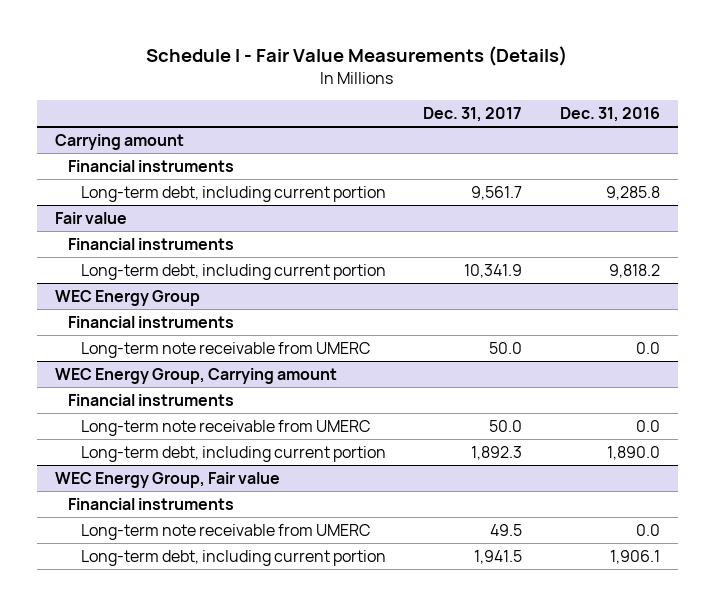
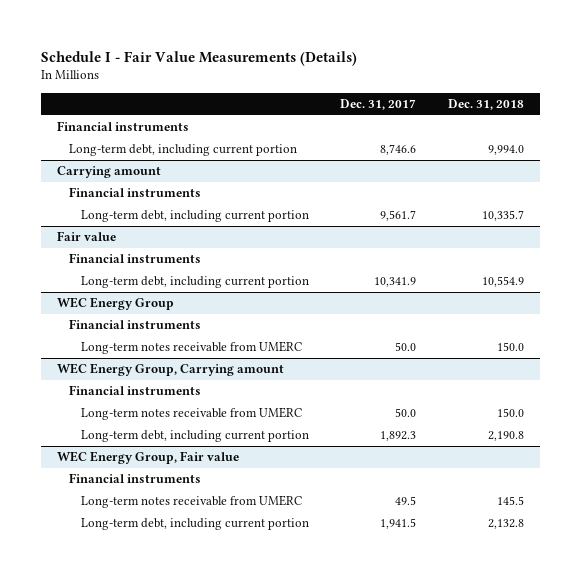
- | Dec. 31, 2017 | Dec. 31, 2016
+ | Dec. 31, 2017 | Dec. 31, 2018
+ Financial instruments
+ Long-term debt, including current portion | 8,746.6 | 9,994.0
@ WEC Energy Group
- Long-term note receivable from UMERC | 50.0 | 0.0
+ Long-term notes receivable from UMERC | 50.0 | 150.0
@ WEC Energy Group, Carrying amount
- Long-term note receivable from UMERC | 50.0 | 0.0
+ Long-term notes receivable from UMERC | 50.0 | 150.0
@ WEC Energy Group, Fair value
- Long-term note receivable from UMERC | 49.5 | 0.0
+ Long-term notes receivable from UMERC | 49.5 | 145.5

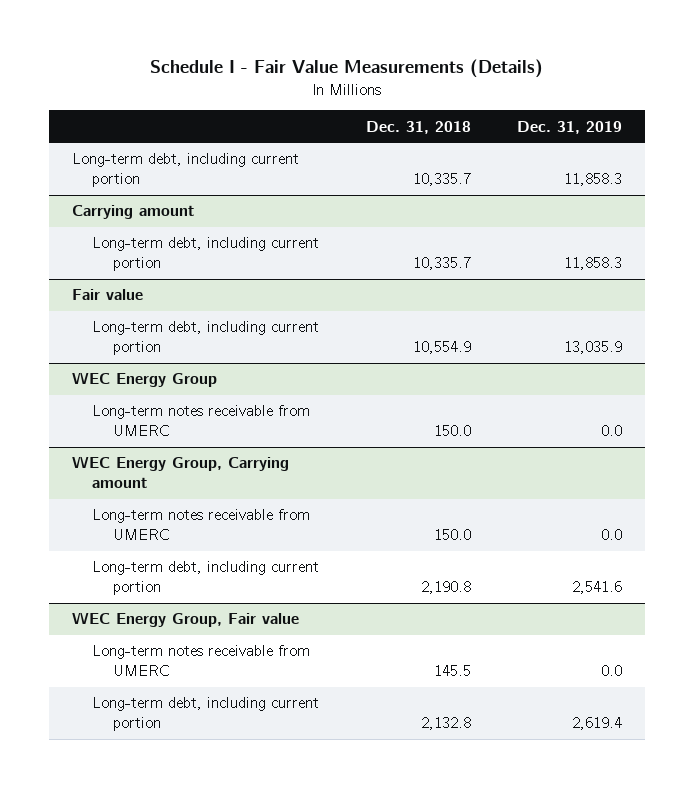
- | Dec. 31, 2017 | Dec. 31, 2018
+ | Dec. 31, 2018 | Dec. 31, 2019
- Financial instruments
- Long-term debt, including current portion | 8,746.6 | 9,994.0
+ Long-term debt, including current portion | 10,335.7 | 11,858.3
@ Carrying amount
- Financial instruments
@ Fair value
- Financial instruments
@ WEC Energy Group
- Financial instruments
@ WEC Energy Group, Carrying amount
- Financial instruments
@ WEC Energy Group, Fair value
- Financial instruments

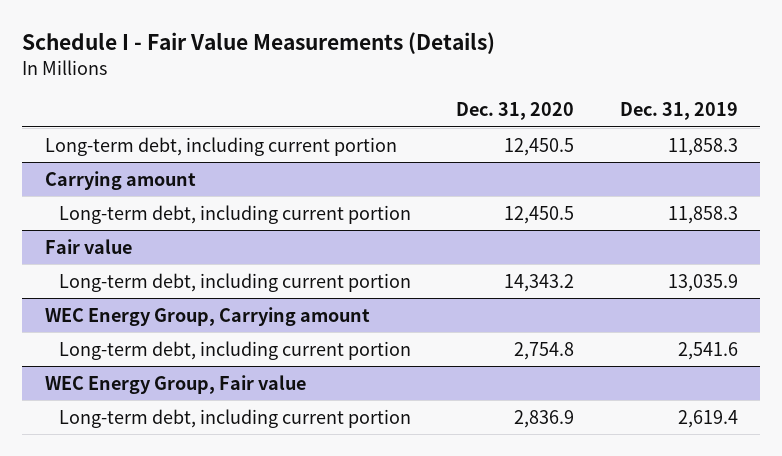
- | Dec. 31, 2018 | Dec. 31, 2019
+ | Dec. 31, 2020 | Dec. 31, 2019
- WEC Energy Group
- Long-term notes receivable from UMERC | 150.0 | 0.0
@ WEC Energy Group, Carrying amount
- Long-term notes receivable from UMERC | 150.0 | 0.0
@ WEC Energy Group, Fair value
- Long-term notes receivable from UMERC | 145.5 | 0.0

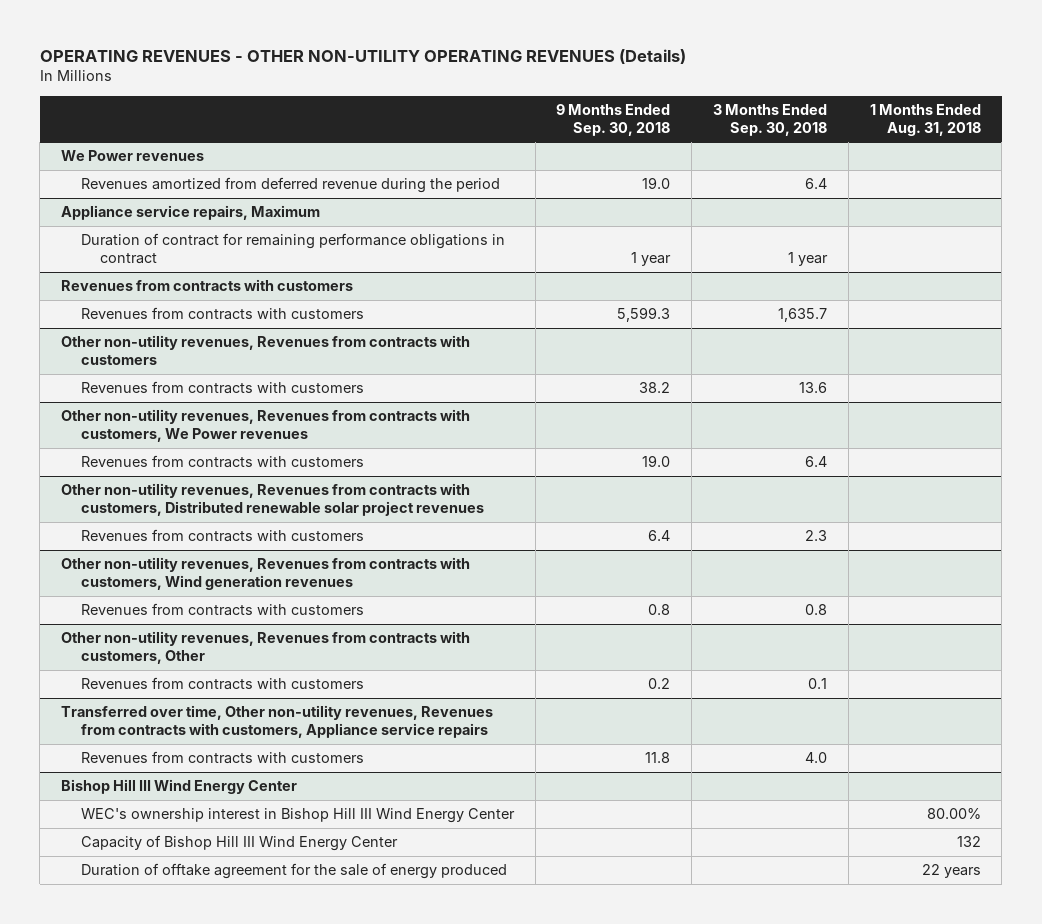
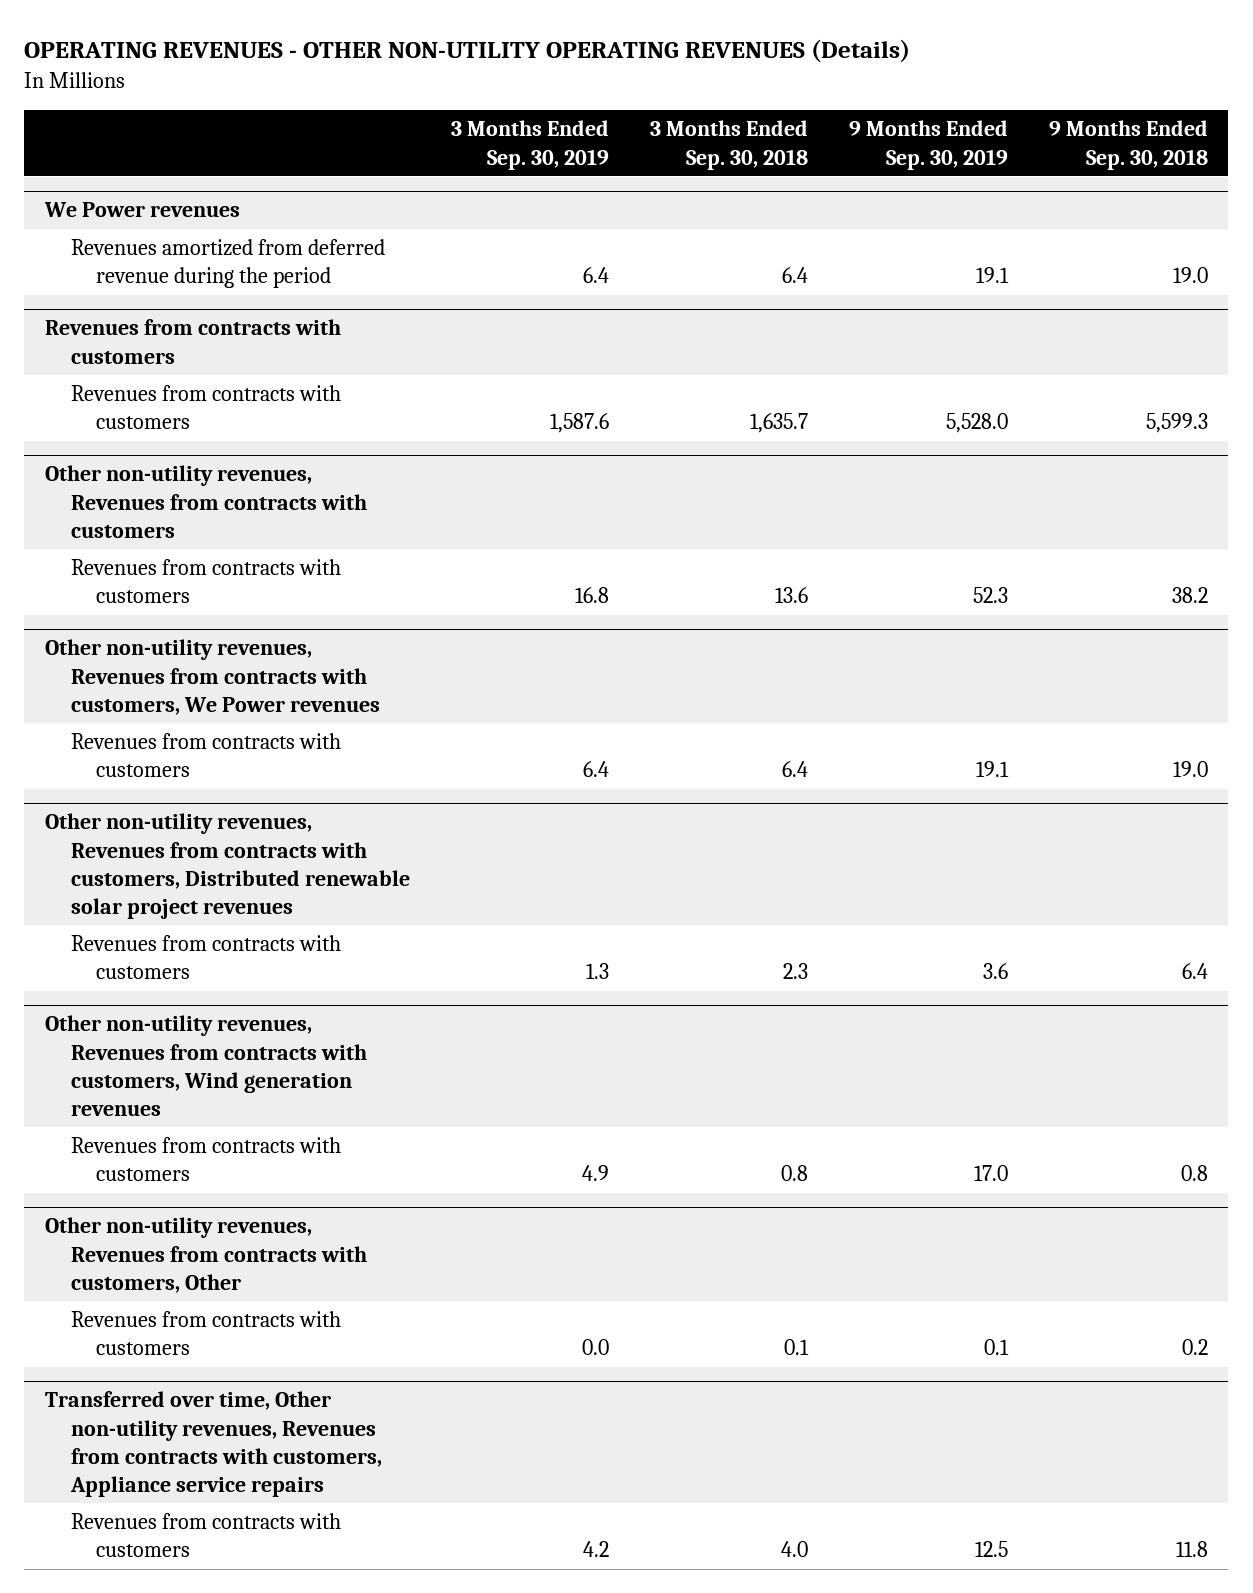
- | 9 Months Ended Sep. 30, 2018 | 3 Months Ended Sep. 30, 2018 | 1 Months Ended Aug. 31, 2018
+ | 3 Months Ended Sep. 30, 2019 | 3 Months Ended Sep. 30, 2018 | 9 Months Ended Sep. 30, 2019 | 9 Months Ended Sep. 30, 2018
- Appliance service repairs, Maximum
- Duration of contract for remaining performance obligations in contract | 1 year | 1 year |
- Bishop Hill III Wind Energy Center
- WEC's ownership interest in Bishop Hill III Wind Energy Center | | | 80.00%
- Capacity of Bishop Hill III Wind Energy Center | | | 132
- Duration of offtake agreement for the sale of energy produced | | | 22 years

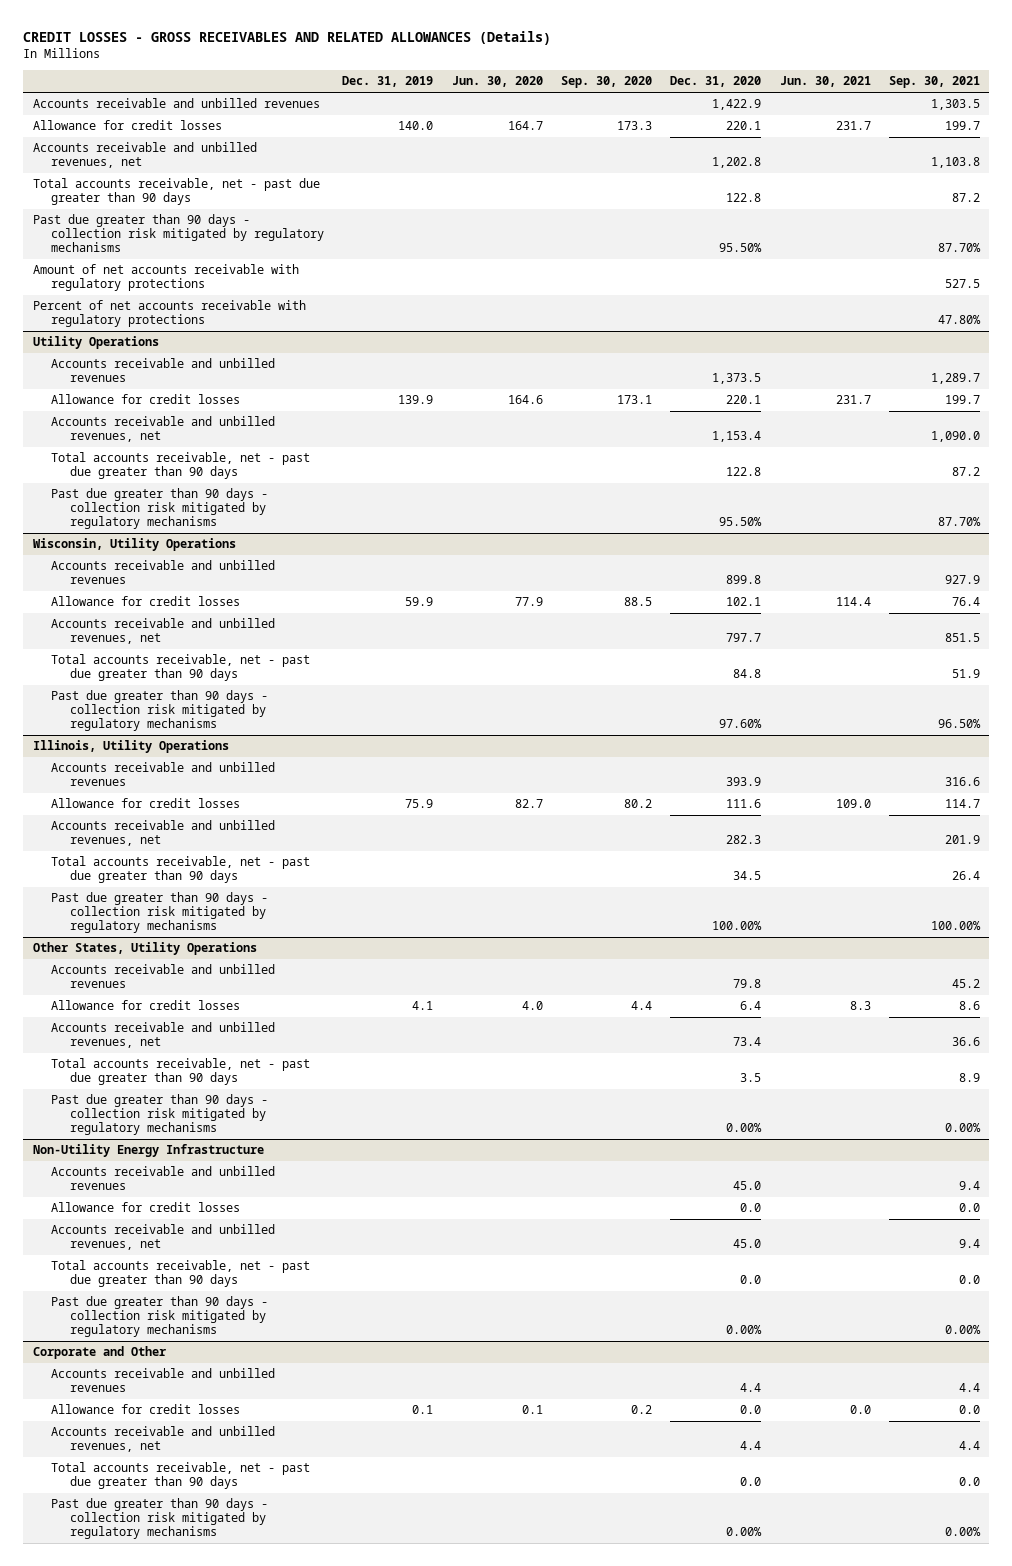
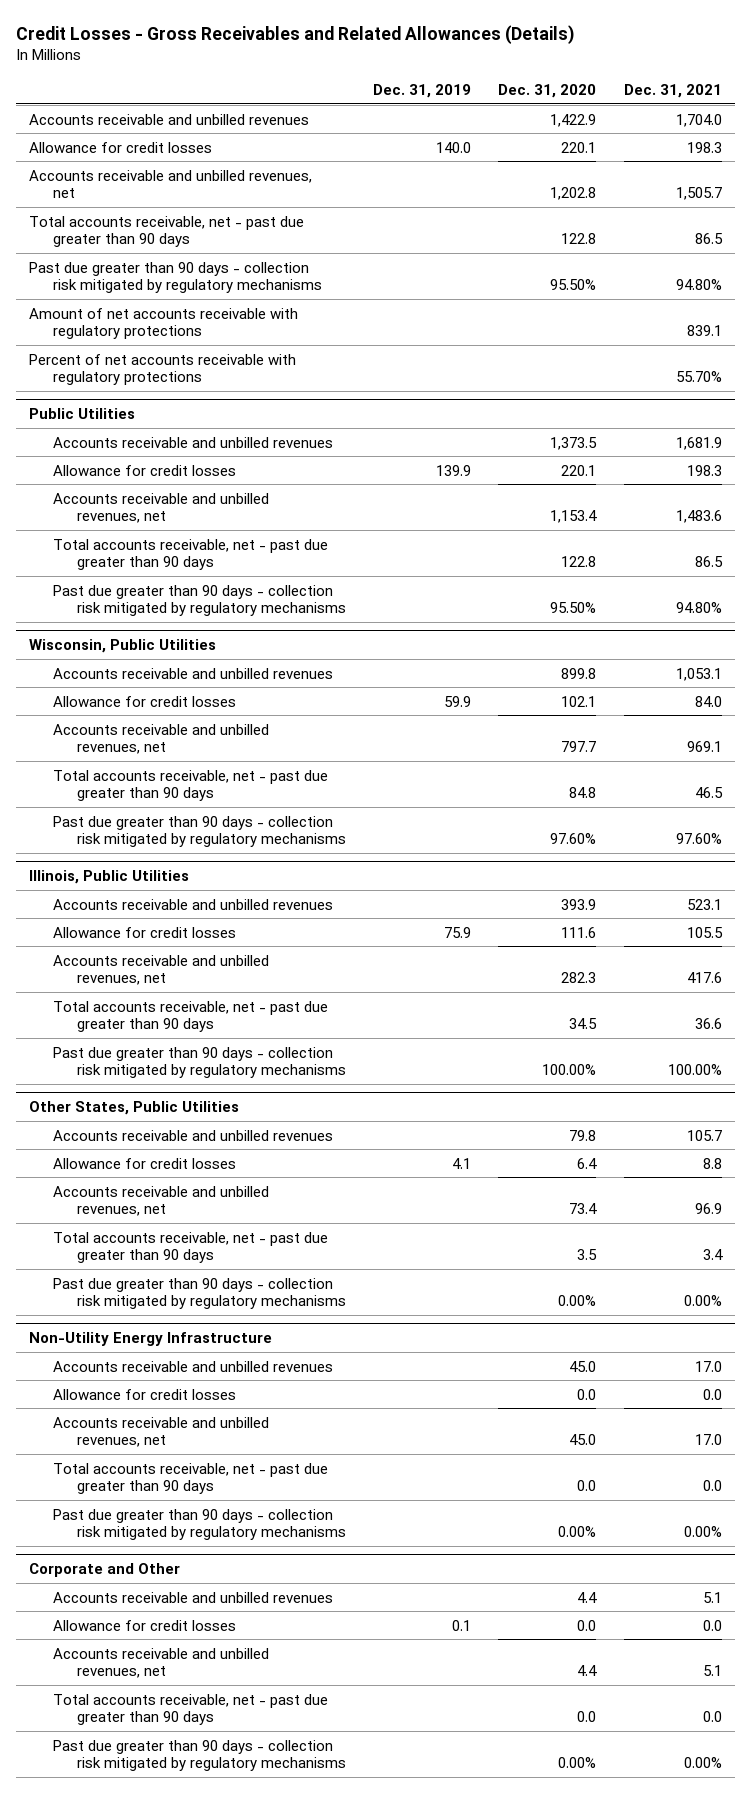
- CREDIT LOSSES - GROSS RECEIVABLES AND RELATED ALLOWANCES (Details)
+ Credit Losses - Gross Receivables and Related Allowances (Details)
- | Dec. 31, 2019 | Jun. 30, 2020 | Sep. 30, 2020 | Dec. 31, 2020 | Jun. 30, 2021 | Sep. 30, 2021
+ | Dec. 31, 2019 | Dec. 31, 2020 | Dec. 31, 2021
- Utility Operations
+ Public Utilities
- Wisconsin, Utility Operations
+ Wisconsin, Public Utilities
- Illinois, Utility Operations
+ Illinois, Public Utilities
- Other States, Utility Operations
+ Other States, Public Utilities

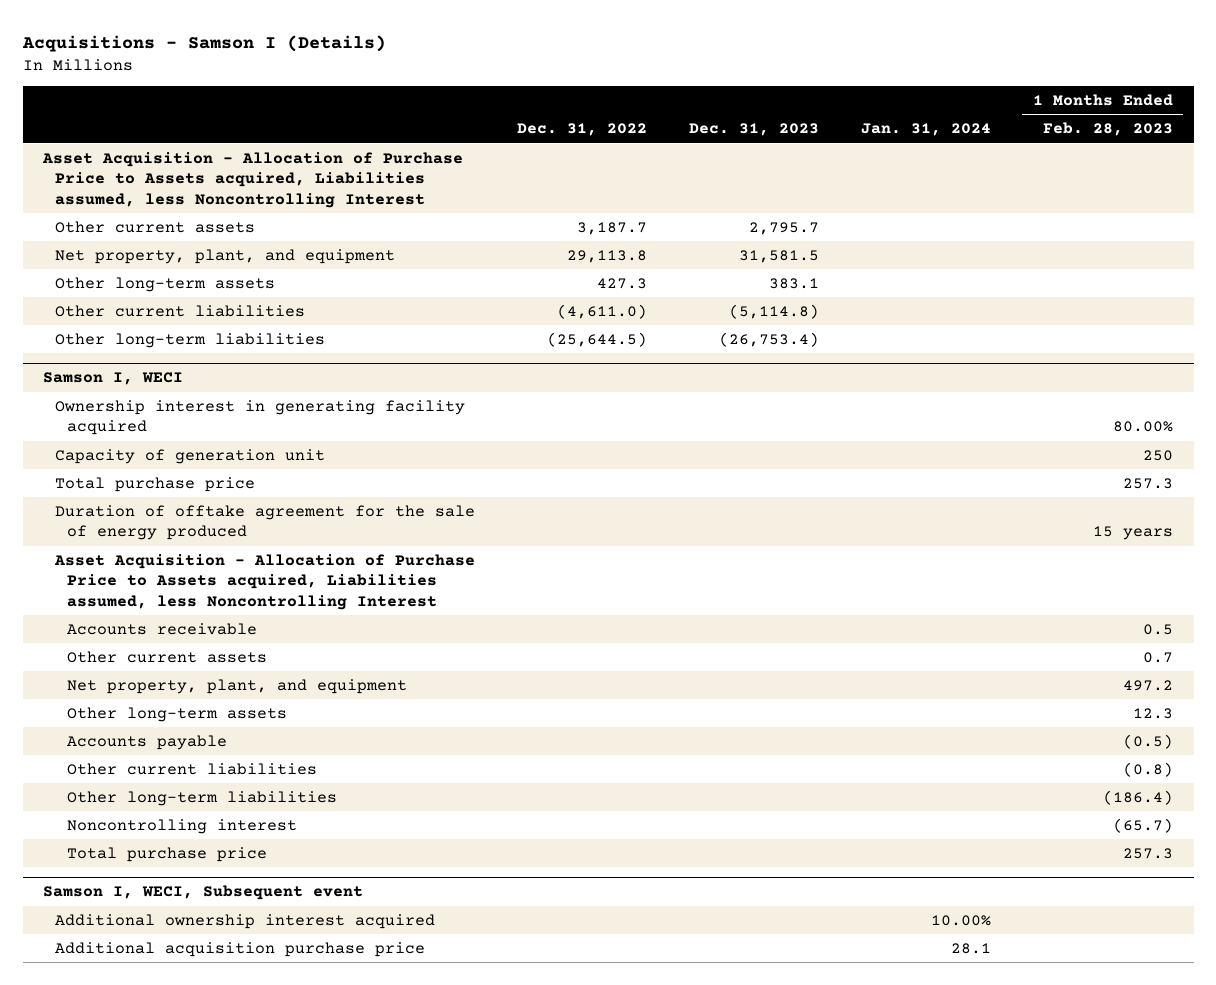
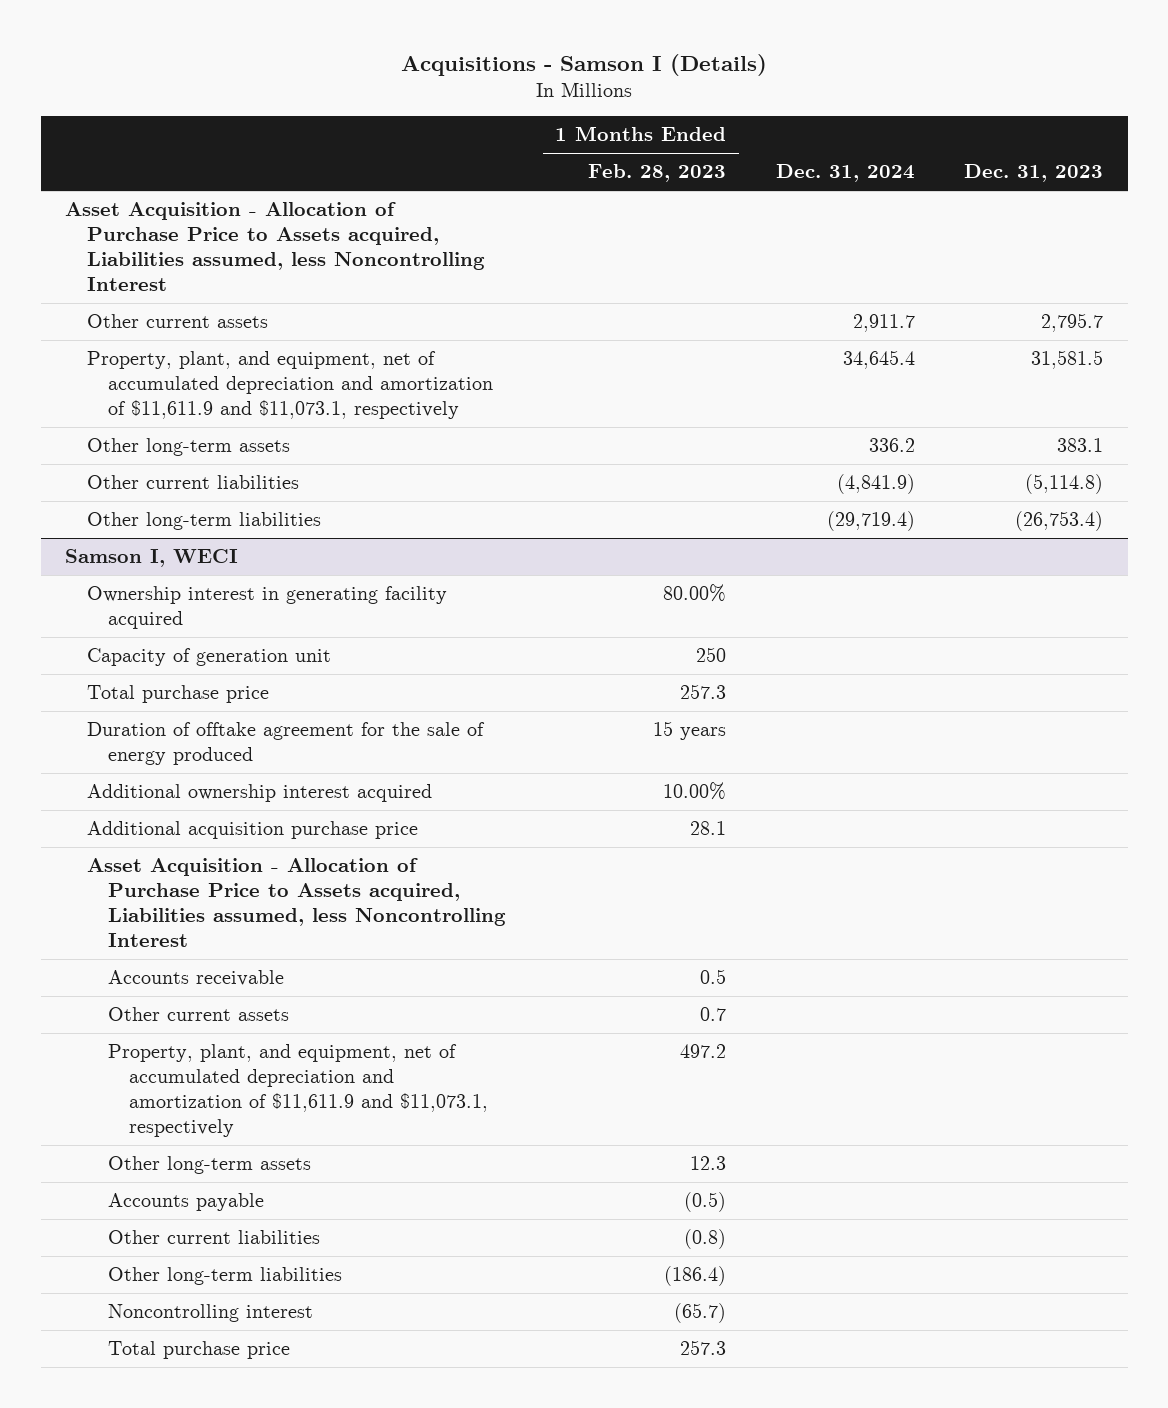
- | Dec. 31, 2022 | Dec. 31, 2023 | Jan. 31, 2024 | 1 Months Ended Feb. 28, 2023
+ | 1 Months Ended Feb. 28, 2023 | Dec. 31, 2024 | Dec. 31, 2023
- Net property, plant, and equipment | 29,113.8 | 31,581.5 | |
+ Property, plant, and equipment, net of accumulated depreciation and amortization of $11,611.9 and $11,073.1, respectively | | 34,645.4 | 31,581.5
@ Samson I, WECI
+ Additional ownership interest acquired | 10.00% | |
+ Additional acquisition purchase price | 28.1 | |
- Net property, plant, and equipment | | | | 497.2
+ Property, plant, and equipment, net of accumulated depreciation and amortization of $11,611.9 and $11,073.1, respectively | 497.2 | |
- Samson I, WECI, Subsequent event
- Additional ownership interest acquired | | | 10.00% |
- Additional acquisition purchase price | | | 28.1 |

